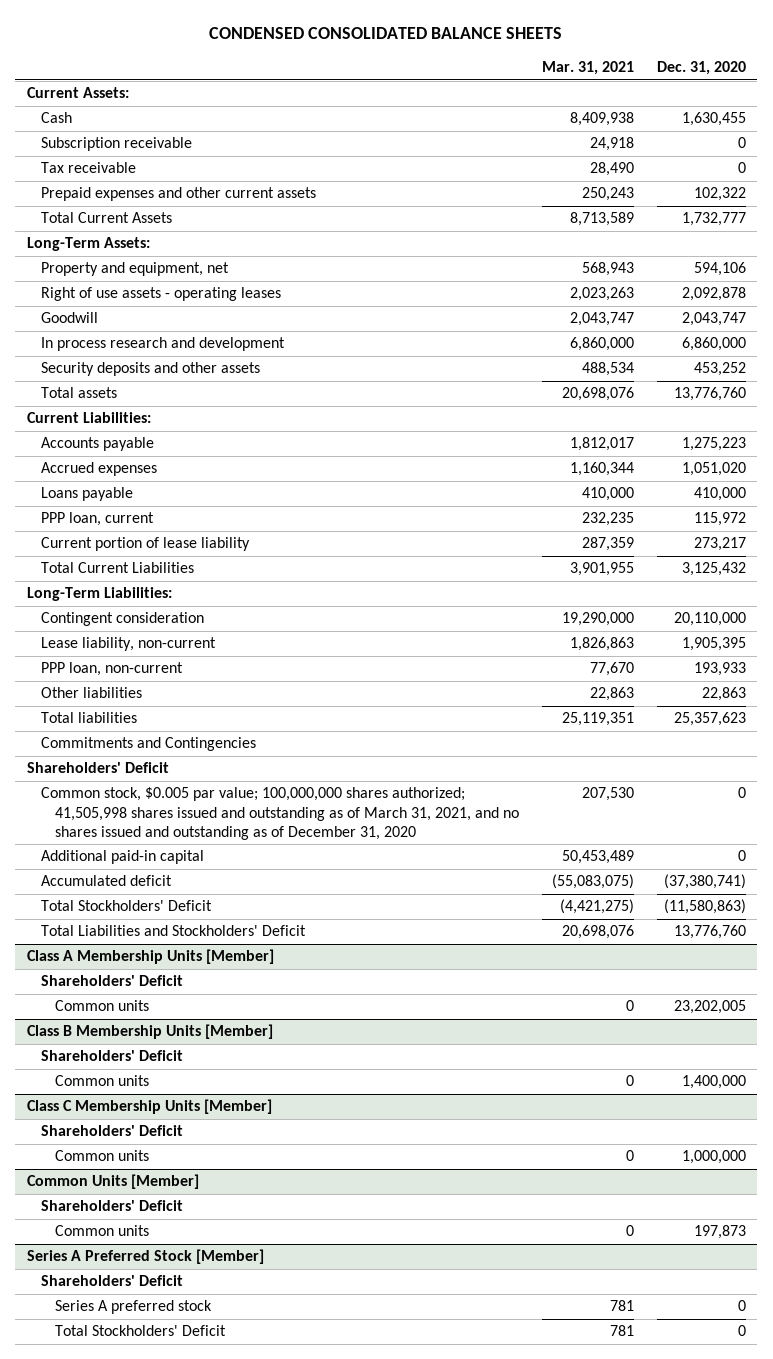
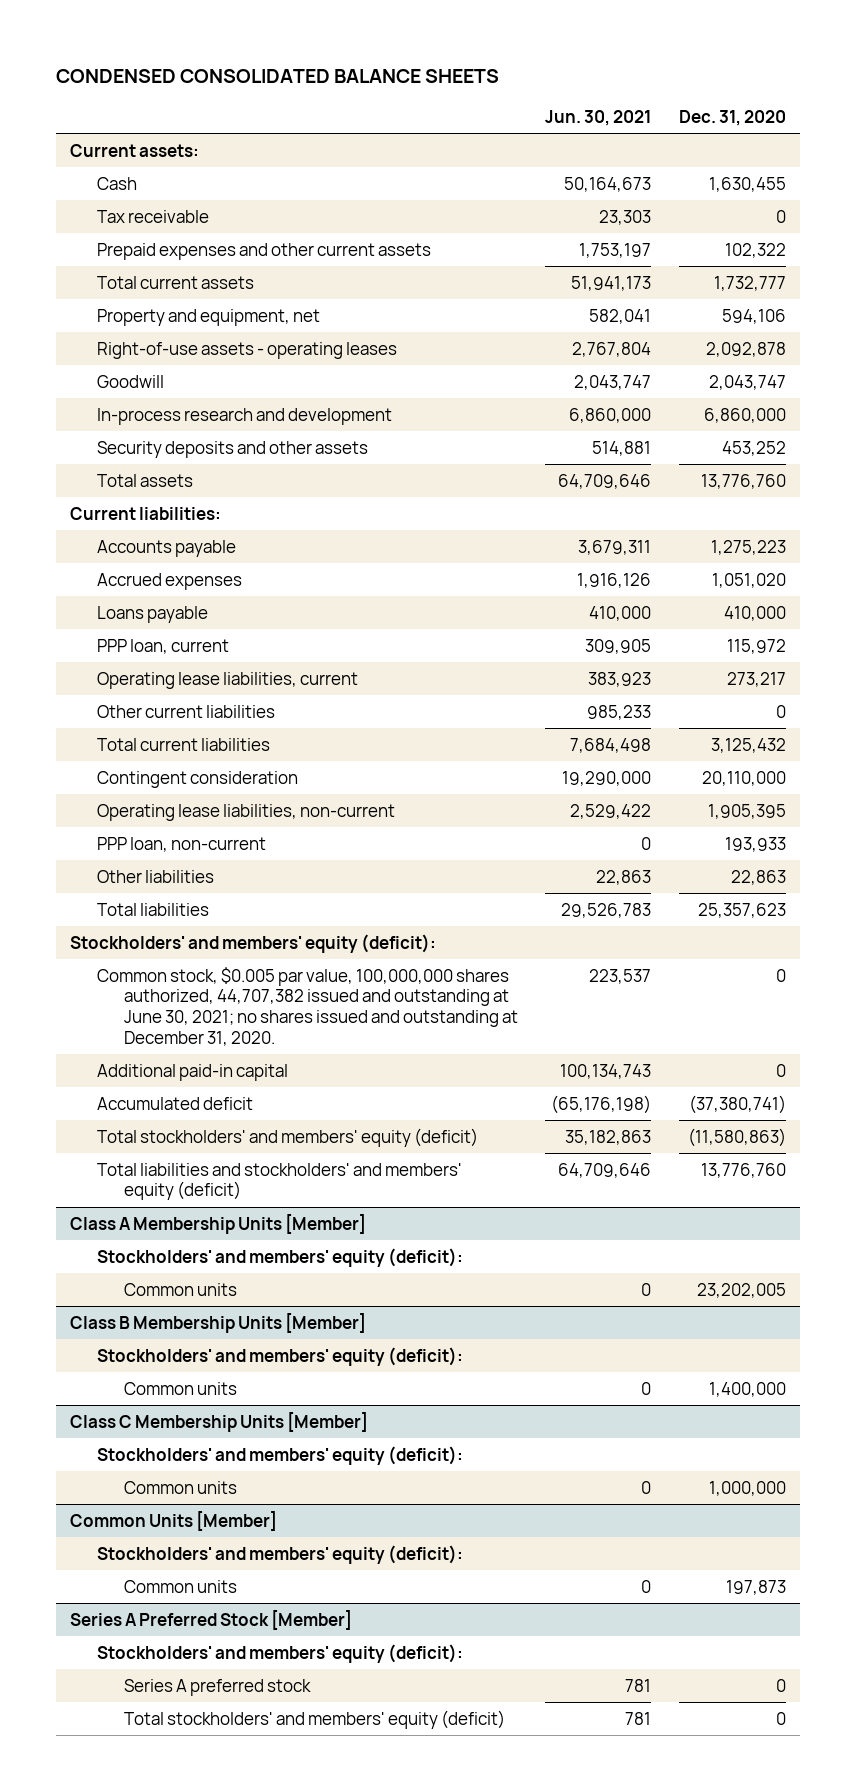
- | Mar. 31, 2021 | Dec. 31, 2020
+ | Jun. 30, 2021 | Dec. 31, 2020
- Current Assets:
+ Current assets:
- Subscription receivable | 24,918 | 0
- Total Current Assets | 8,713,589 | 1,732,777
- Long-Term Assets:
+ Total current assets | 51,941,173 | 1,732,777
- Right of use assets - operating leases | 2,023,263 | 2,092,878
+ Right-of-use assets - operating leases | 2,767,804 | 2,092,878
- In process research and development | 6,860,000 | 6,860,000
+ In-process research and development | 6,860,000 | 6,860,000
- Current Liabilities:
+ Current liabilities:
- Current portion of lease liability | 287,359 | 273,217
- Total Current Liabilities | 3,901,955 | 3,125,432
- Long-Term Liabilities:
+ Operating lease liabilities, current | 383,923 | 273,217
+ Other current liabilities | 985,233 | 0
+ Total current liabilities | 7,684,498 | 3,125,432
- Lease liability, non-current | 1,826,863 | 1,905,395
+ Operating lease liabilities, non-current | 2,529,422 | 1,905,395
- Commitments and Contingencies
- Shareholders' Deficit
- Common stock, $0.005 par value; 100,000,000 shares authorized; 41,505,998 shares issued and outstanding as of March 31, 2021, and no shares issued and outstanding as of December 31, 2020 | 207,530 | 0
+ Stockholders' and members' equity (deficit):
+ Common stock, $0.005 par value, 100,000,000 shares authorized, 44,707,382 issued and outstanding at June 30, 2021; no shares issued and outstanding at December 31, 2020. | 223,537 | 0
- Total Stockholders' Deficit | (4,421,275) | (11,580,863)
- Total Liabilities and Stockholders' Deficit | 20,698,076 | 13,776,760
+ Total stockholders' and members' equity (deficit) | 35,182,863 | (11,580,863)
+ Total liabilities and stockholders' and members' equity (deficit) | 64,709,646 | 13,776,760
@ Class A Membership Units [Member]
- Shareholders' Deficit
+ Stockholders' and members' equity (deficit):
@ Class B Membership Units [Member]
- Shareholders' Deficit
+ Stockholders' and members' equity (deficit):
@ Class C Membership Units [Member]
- Shareholders' Deficit
+ Stockholders' and members' equity (deficit):
@ Common Units [Member]
- Shareholders' Deficit
+ Stockholders' and members' equity (deficit):
@ Series A Preferred Stock [Member]
- Shareholders' Deficit
+ Stockholders' and members' equity (deficit):
- Total Stockholders' Deficit | 781 | 0
+ Total stockholders' and members' equity (deficit) | 781 | 0

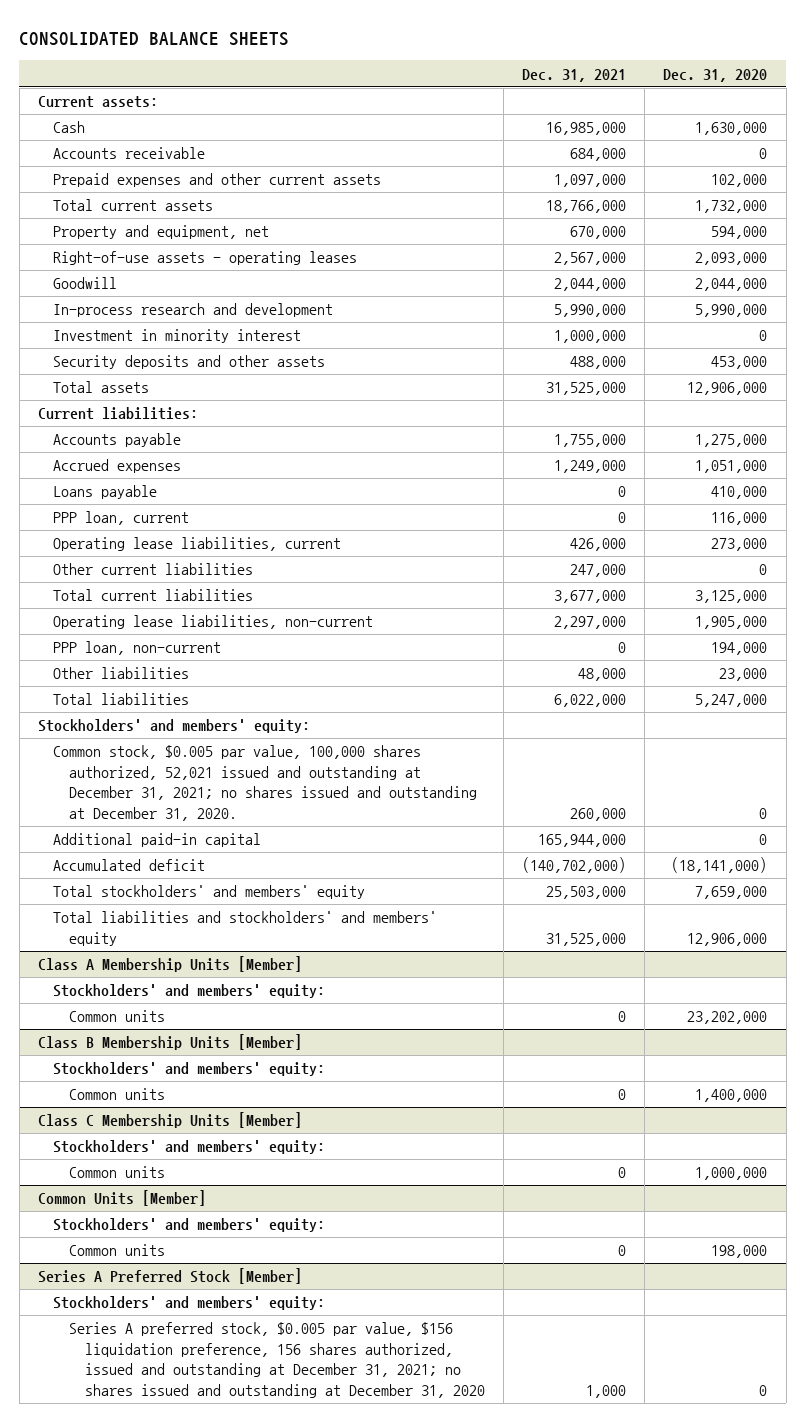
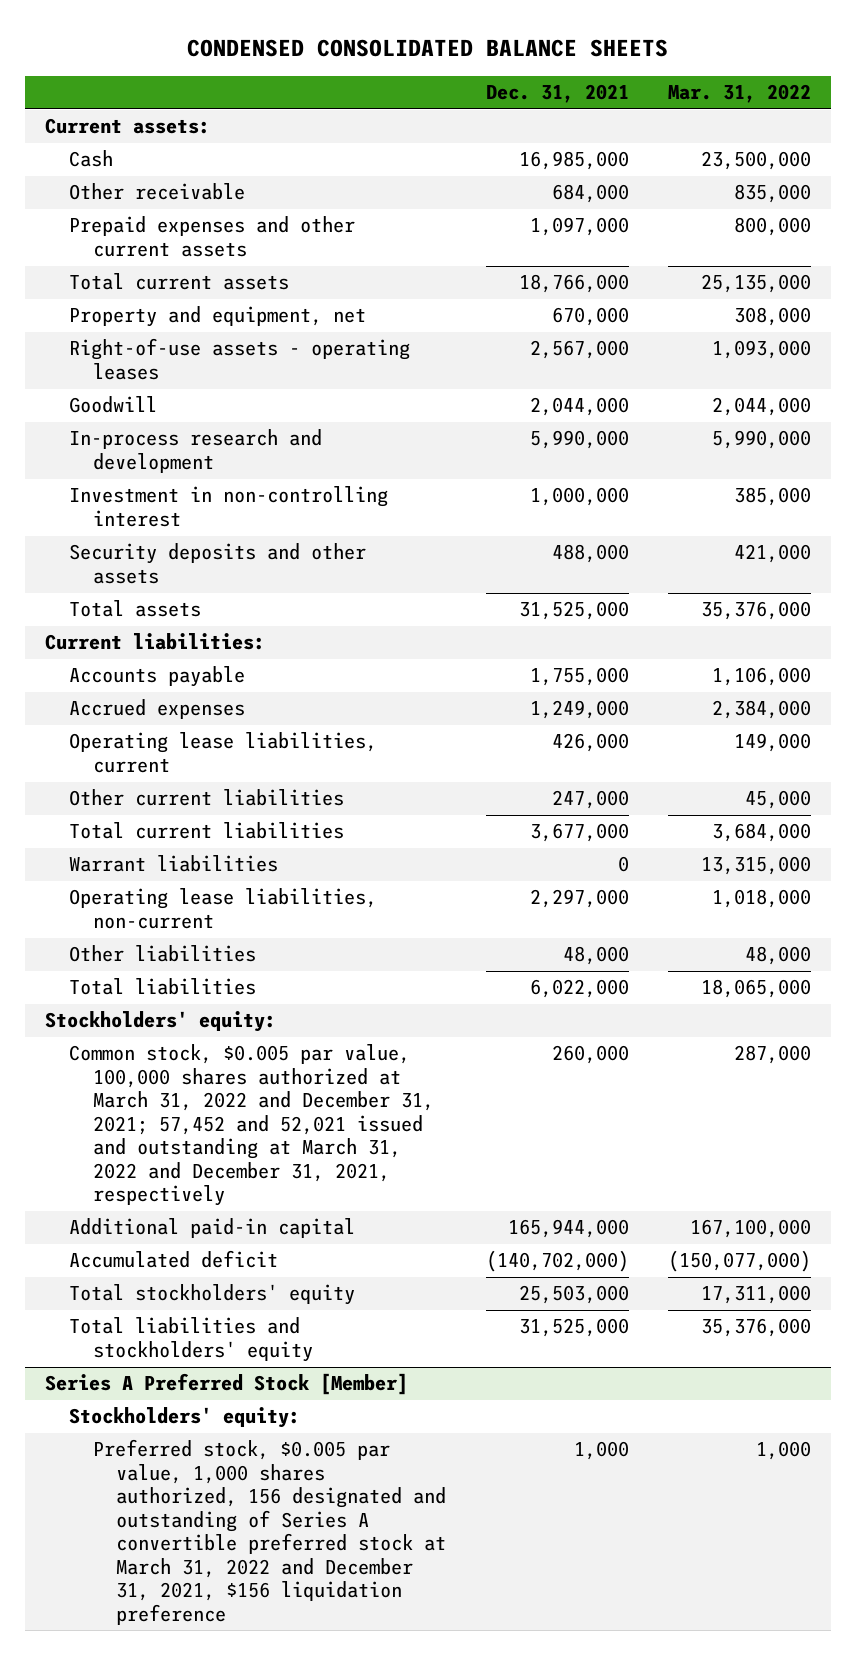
- CONSOLIDATED BALANCE SHEETS
+ CONDENSED CONSOLIDATED BALANCE SHEETS
- | Dec. 31, 2021 | Dec. 31, 2020
+ | Dec. 31, 2021 | Mar. 31, 2022
- Accounts receivable | 684,000 | 0
+ Other receivable | 684,000 | 835,000
- Investment in minority interest | 1,000,000 | 0
+ Investment in non-controlling interest | 1,000,000 | 385,000
- Loans payable | 0 | 410,000
- PPP loan, current | 0 | 116,000
+ Warrant liabilities | 0 | 13,315,000
- PPP loan, non-current | 0 | 194,000
- Stockholders' and members' equity:
- Common stock, $0.005 par value, 100,000 shares authorized, 52,021 issued and outstanding at December 31, 2021; no shares issued and outstanding at December 31, 2020. | 260,000 | 0
+ Stockholders' equity:
+ Common stock, $0.005 par value, 100,000 shares authorized at March 31, 2022 and December 31, 2021; 57,452 and 52,021 issued and outstanding at March 31, 2022 and December 31, 2021, respectively | 260,000 | 287,000
- Total stockholders' and members' equity | 25,503,000 | 7,659,000
- Total liabilities and stockholders' and members' equity | 31,525,000 | 12,906,000
- Class A Membership Units [Member]
- Stockholders' and members' equity:
- Common units | 0 | 23,202,000
- Class B Membership Units [Member]
- Stockholders' and members' equity:
- Common units | 0 | 1,400,000
- Class C Membership Units [Member]
- Stockholders' and members' equity:
- Common units | 0 | 1,000,000
- Common Units [Member]
- Stockholders' and members' equity:
- Common units | 0 | 198,000
+ Total stockholders' equity | 25,503,000 | 17,311,000
+ Total liabilities and stockholders' equity | 31,525,000 | 35,376,000
@ Series A Preferred Stock [Member]
- Stockholders' and members' equity:
- Series A preferred stock, $0.005 par value, $156 liquidation preference, 156 shares authorized, issued and outstanding at December 31, 2021; no shares issued and outstanding at December 31, 2020 | 1,000 | 0
+ Stockholders' equity:
+ Preferred stock, $0.005 par value, 1,000 shares authorized, 156 designated and outstanding of Series A convertible preferred stock at March 31, 2022 and December 31, 2021, $156 liquidation preference | 1,000 | 1,000

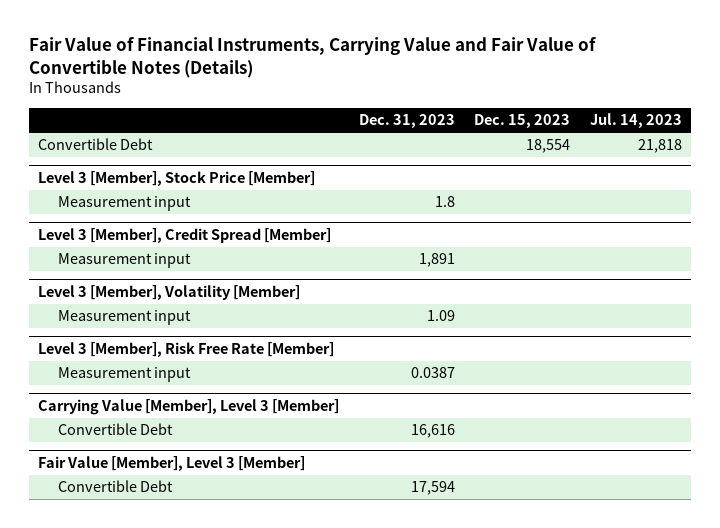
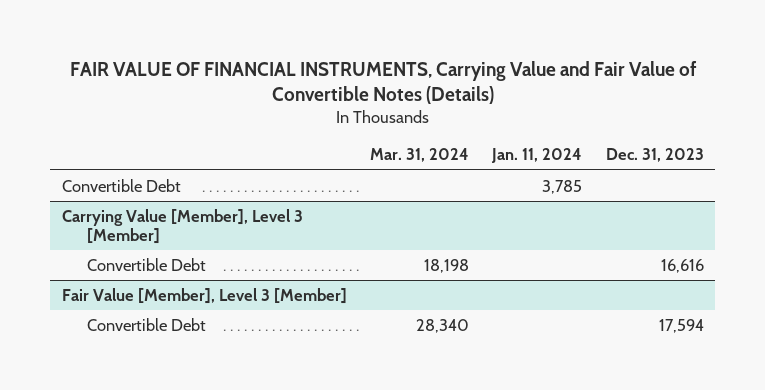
- Fair Value of Financial Instruments, Carrying Value and Fair Value of Convertible Notes (Details)
+ FAIR VALUE OF FINANCIAL INSTRUMENTS, Carrying Value and Fair Value of Convertible Notes (Details)
- | Dec. 31, 2023 | Dec. 15, 2023 | Jul. 14, 2023
+ | Mar. 31, 2024 | Jan. 11, 2024 | Dec. 31, 2023
- Level 3 [Member], Stock Price [Member]
- Measurement input | 1.8 | |
- Level 3 [Member], Credit Spread [Member]
- Measurement input | 1,891 | |
- Level 3 [Member], Volatility [Member]
- Measurement input | 1.09 | |
- Level 3 [Member], Risk Free Rate [Member]
- Measurement input | 0.0387 | |

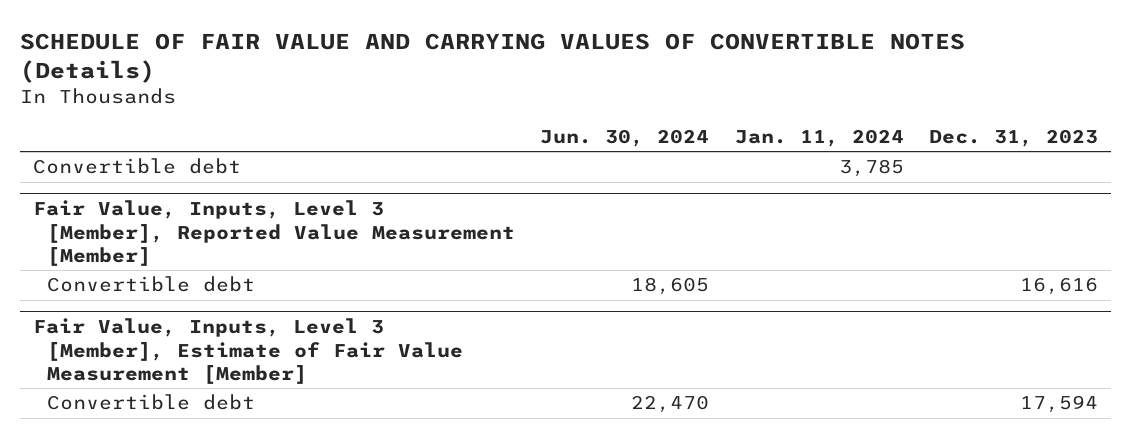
- FAIR VALUE OF FINANCIAL INSTRUMENTS, Carrying Value and Fair Value of Convertible Notes (Details)
+ SCHEDULE OF FAIR VALUE AND CARRYING VALUES OF CONVERTIBLE NOTES (Details)
- | Mar. 31, 2024 | Jan. 11, 2024 | Dec. 31, 2023
+ | Jun. 30, 2024 | Jan. 11, 2024 | Dec. 31, 2023
- Convertible Debt | | 3,785 |
- Carrying Value [Member], Level 3 [Member]
- Convertible Debt | 18,198 | | 16,616
- Fair Value [Member], Level 3 [Member]
- Convertible Debt | 28,340 | | 17,594
+ Convertible debt | | 3,785 |
+ Fair Value, Inputs, Level 3 [Member], Reported Value Measurement [Member]
+ Convertible debt | 18,605 | | 16,616
+ Fair Value, Inputs, Level 3 [Member], Estimate of Fair Value Measurement [Member]
+ Convertible debt | 22,470 | | 17,594

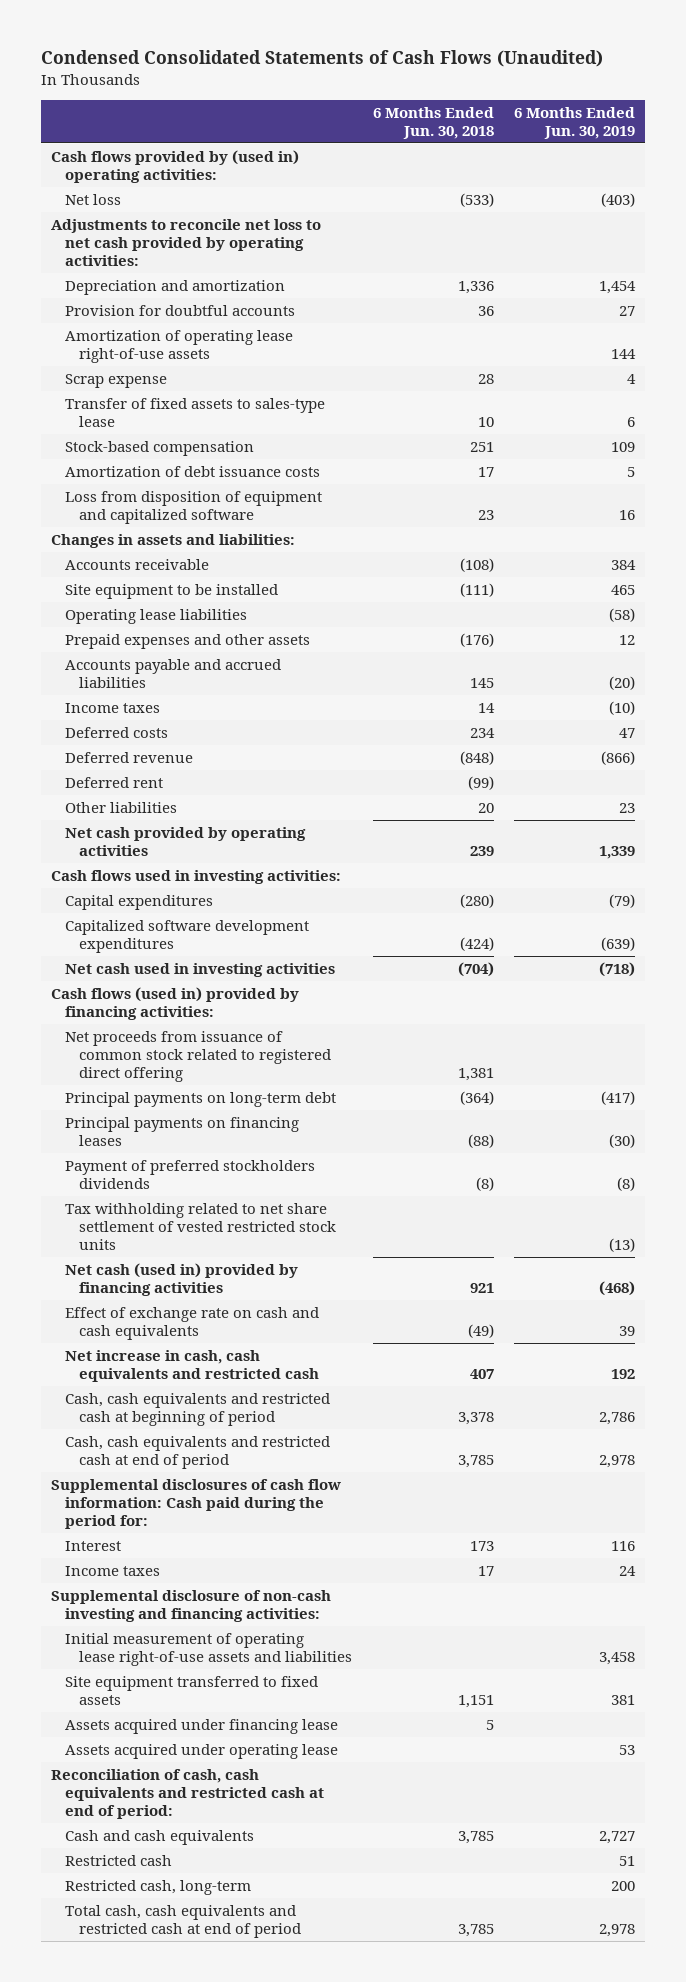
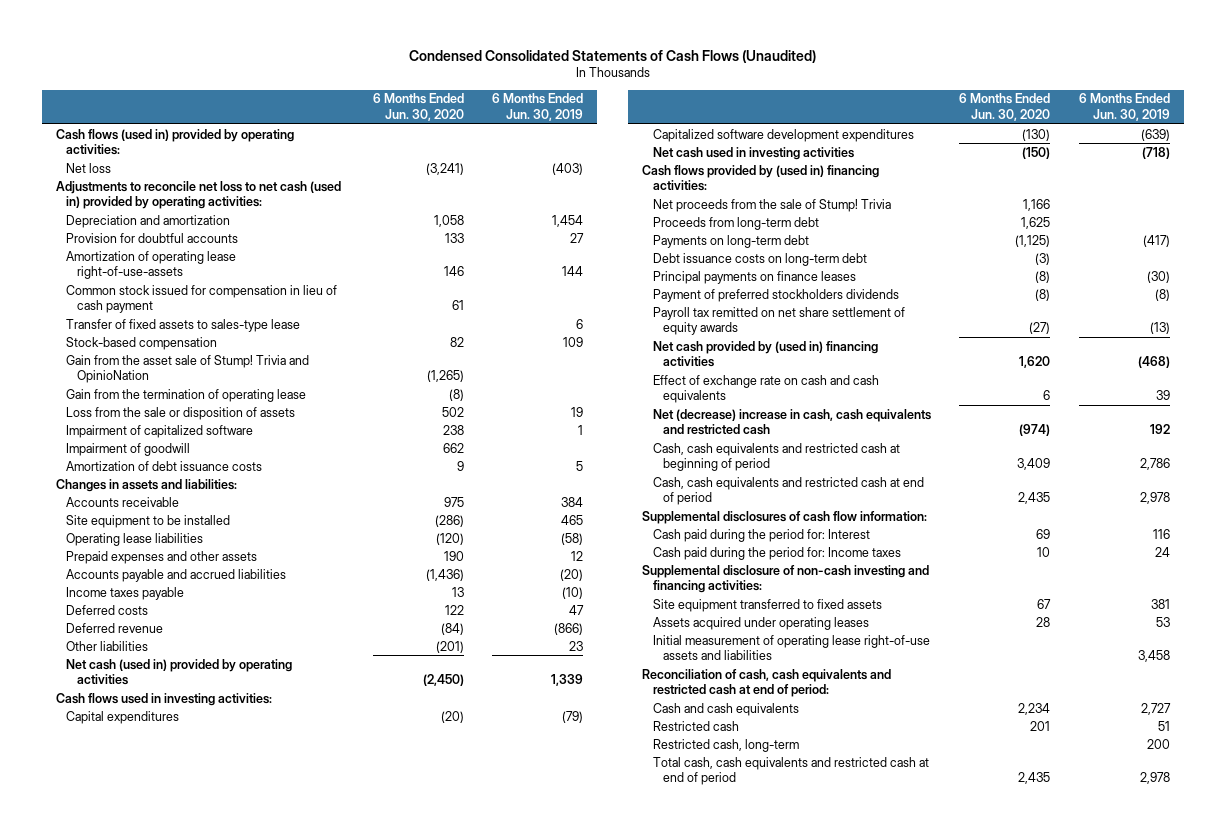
- | 6 Months Ended Jun. 30, 2018 | 6 Months Ended Jun. 30, 2019
+ | 6 Months Ended Jun. 30, 2020 | 6 Months Ended Jun. 30, 2019
- Cash flows provided by (used in) operating activities:
+ Cash flows (used in) provided by operating activities:
- Adjustments to reconcile net loss to net cash provided by operating activities:
+ Adjustments to reconcile net loss to net cash (used in) provided by operating activities:
- Amortization of operating lease right-of-use assets | | 144
- Scrap expense | 28 | 4
+ Amortization of operating lease right-of-use-assets | 146 | 144
+ Common stock issued for compensation in lieu of cash payment | 61 |
+ Gain from the asset sale of Stump! Trivia and OpinioNation | (1,265) |
+ Gain from the termination of operating lease | (8) |
+ Loss from the sale or disposition of assets | 502 | 19
+ Impairment of capitalized software | 238 | 1
+ Impairment of goodwill | 662 |
- Loss from disposition of equipment and capitalized software | 23 | 16
- Income taxes | 14 | (10)
+ Income taxes payable | 13 | (10)
- Deferred rent | (99) |
- Net cash provided by operating activities | 239 | 1,339
+ Net cash (used in) provided by operating activities | (2,450) | 1,339
- Cash flows (used in) provided by financing activities:
- Net proceeds from issuance of common stock related to registered direct offering | 1,381 |
- Principal payments on long-term debt | (364) | (417)
- Principal payments on financing leases | (88) | (30)
+ Cash flows provided by (used in) financing activities:
+ Net proceeds from the sale of Stump! Trivia | 1,166 |
+ Proceeds from long-term debt | 1,625 |
+ Payments on long-term debt | (1,125) | (417)
+ Debt issuance costs on long-term debt | (3) |
+ Principal payments on finance leases | (8) | (30)
- Tax withholding related to net share settlement of vested restricted stock units | | (13)
- Net cash (used in) provided by financing activities | 921 | (468)
+ Payroll tax remitted on net share settlement of equity awards | (27) | (13)
+ Net cash provided by (used in) financing activities | 1,620 | (468)
- Net increase in cash, cash equivalents and restricted cash | 407 | 192
+ Net (decrease) increase in cash, cash equivalents and restricted cash | (974) | 192
- Supplemental disclosures of cash flow information: Cash paid during the period for:
- Interest | 173 | 116
- Income taxes | 17 | 24
+ Supplemental disclosures of cash flow information:
+ Cash paid during the period for: Interest | 69 | 116
+ Cash paid during the period for: Income taxes | 10 | 24
- Assets acquired under financing lease | 5 |
- Assets acquired under operating lease | | 53
+ Assets acquired under operating leases | 28 | 53
moved down: Initial measurement of operating lease right-of-use assets and liabilities | | 3,458

